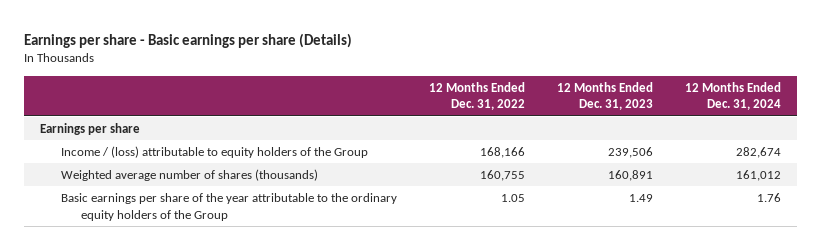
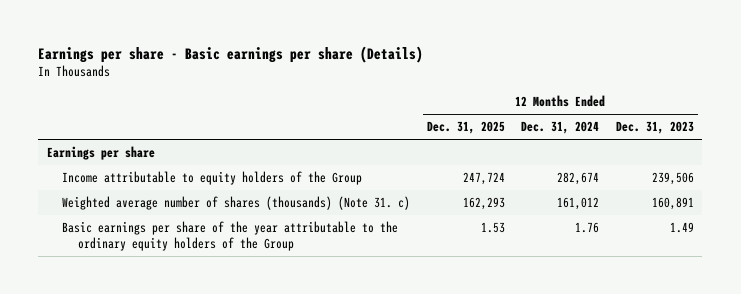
- | 12 Months Ended Dec. 31, 2022 | 12 Months Ended Dec. 31, 2023 | 12 Months Ended Dec. 31, 2024
+ | 12 Months Ended Dec. 31, 2025 | 12 Months Ended Dec. 31, 2024 | 12 Months Ended Dec. 31, 2023
- Income / (loss) attributable to equity holders of the Group | 168,166 | 239,506 | 282,674
- Weighted average number of shares (thousands) | 160,755 | 160,891 | 161,012
+ Income attributable to equity holders of the Group | 247,724 | 282,674 | 239,506
+ Weighted average number of shares (thousands) (Note 31. c) | 162,293 | 161,012 | 160,891

